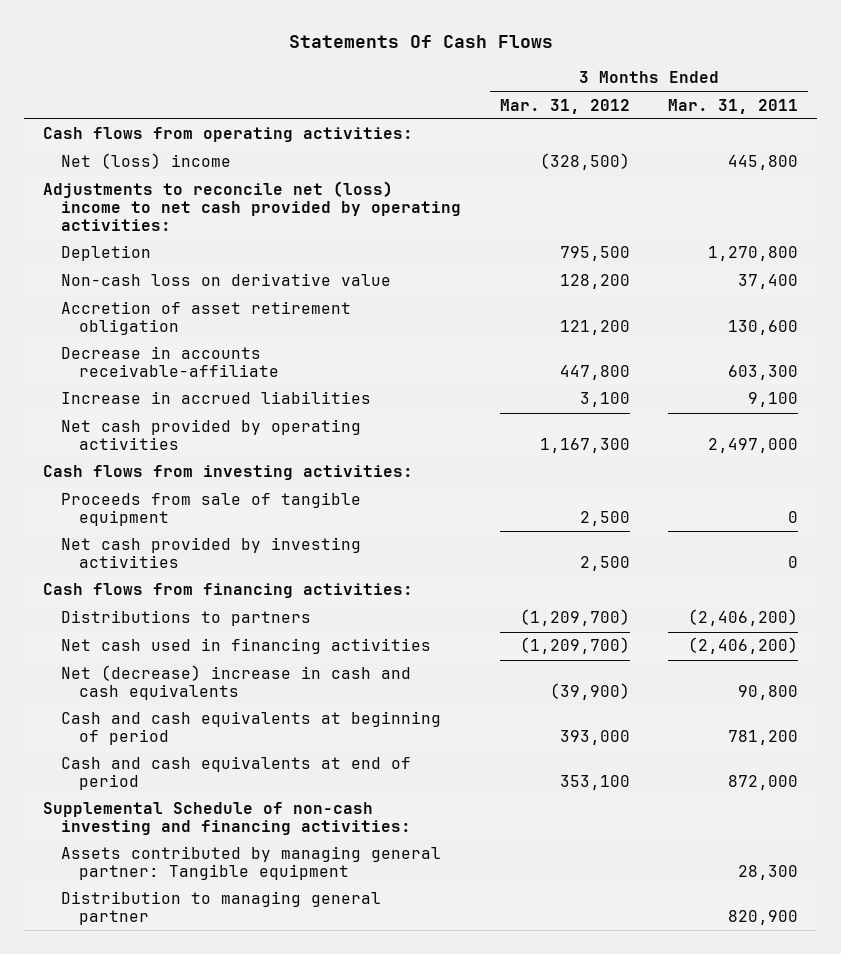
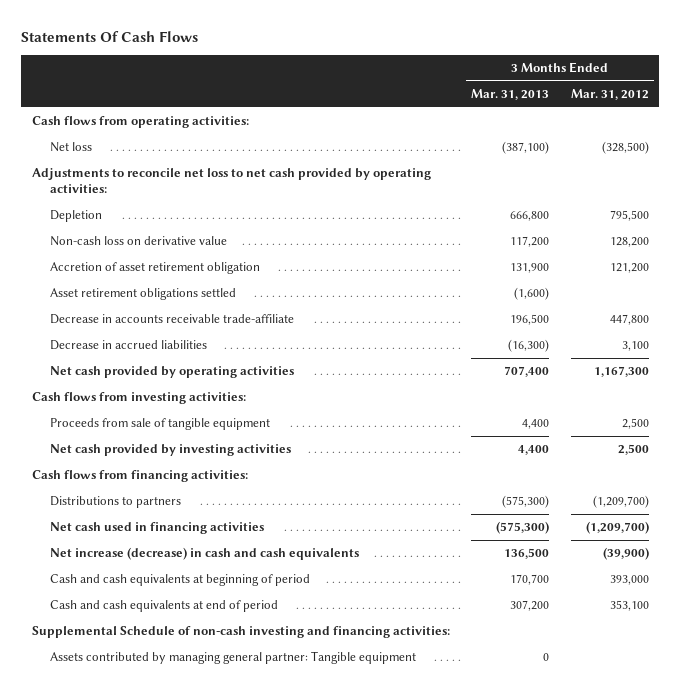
- | 3 Months Ended Mar. 31, 2012 | 3 Months Ended Mar. 31, 2011
+ | 3 Months Ended Mar. 31, 2013 | 3 Months Ended Mar. 31, 2012
- Net (loss) income | (328,500) | 445,800
- Adjustments to reconcile net (loss) income to net cash provided by operating activities:
+ Net loss | (387,100) | (328,500)
+ Adjustments to reconcile net loss to net cash provided by operating activities:
- Decrease in accounts receivable-affiliate | 447,800 | 603,300
- Increase in accrued liabilities | 3,100 | 9,100
+ Asset retirement obligations settled | (1,600) |
+ Decrease in accounts receivable trade-affiliate | 196,500 | 447,800
+ Decrease in accrued liabilities | (16,300) | 3,100
- Net (decrease) increase in cash and cash equivalents | (39,900) | 90,800
+ Net increase (decrease) in cash and cash equivalents | 136,500 | (39,900)
- Distribution to managing general partner | | 820,900

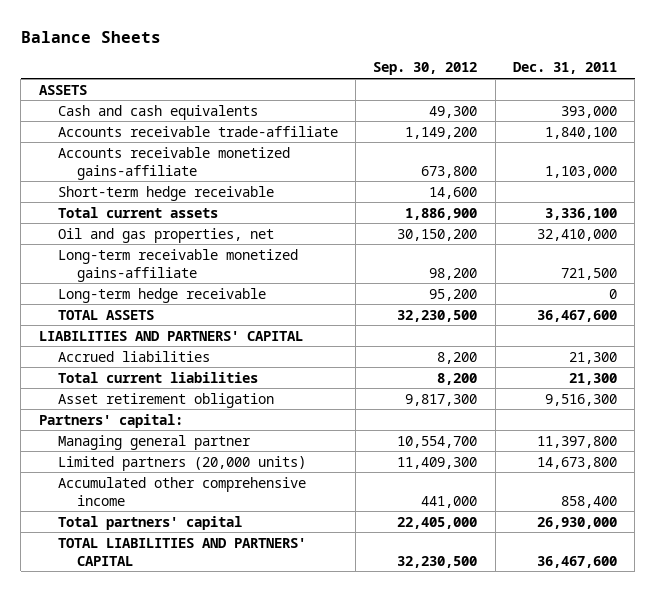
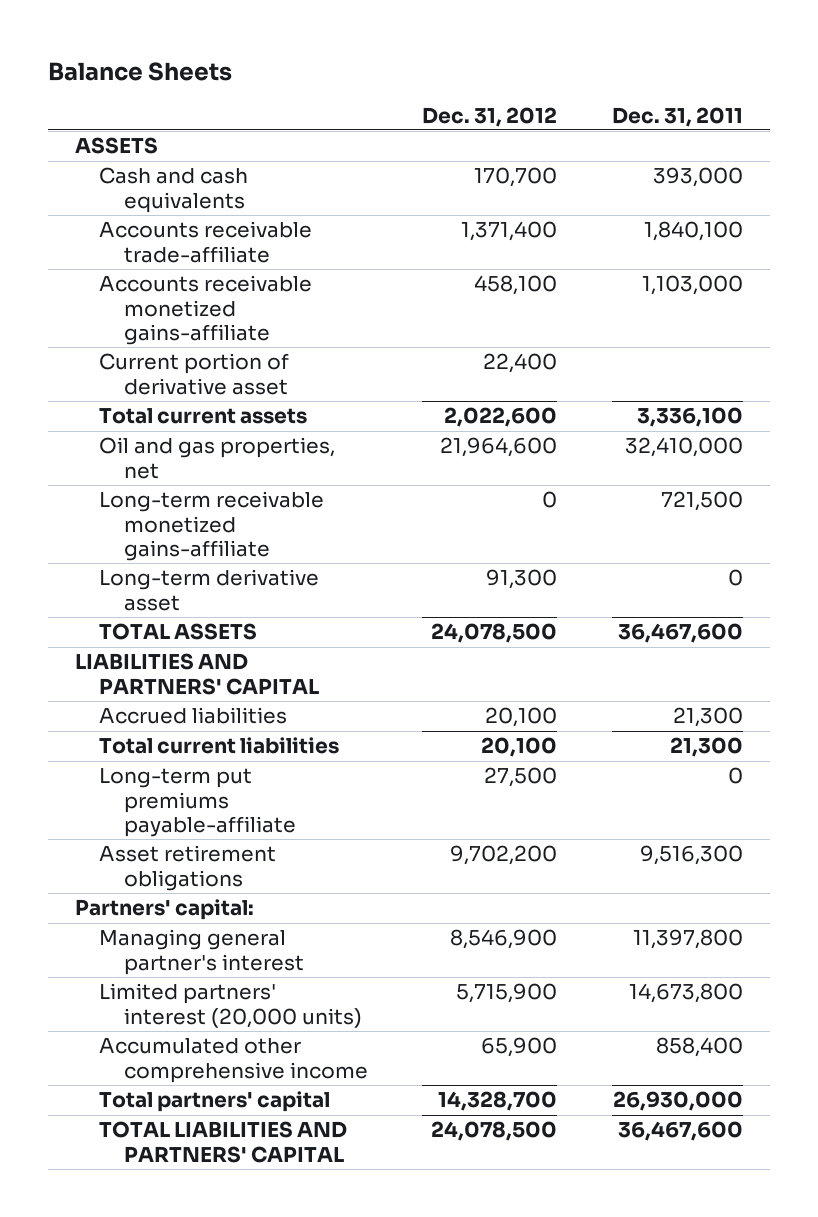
- | Sep. 30, 2012 | Dec. 31, 2011
+ | Dec. 31, 2012 | Dec. 31, 2011
- Short-term hedge receivable | 14,600 |
+ Current portion of derivative asset | 22,400 |
- Long-term hedge receivable | 95,200 | 0
+ Long-term derivative asset | 91,300 | 0
- Asset retirement obligation | 9,817,300 | 9,516,300
+ Long-term put premiums payable-affiliate | 27,500 | 0
+ Asset retirement obligations | 9,702,200 | 9,516,300
- Managing general partner | 10,554,700 | 11,397,800
- Limited partners (20,000 units) | 11,409,300 | 14,673,800
+ Managing general partner's interest | 8,546,900 | 11,397,800
+ Limited partners' interest (20,000 units) | 5,715,900 | 14,673,800

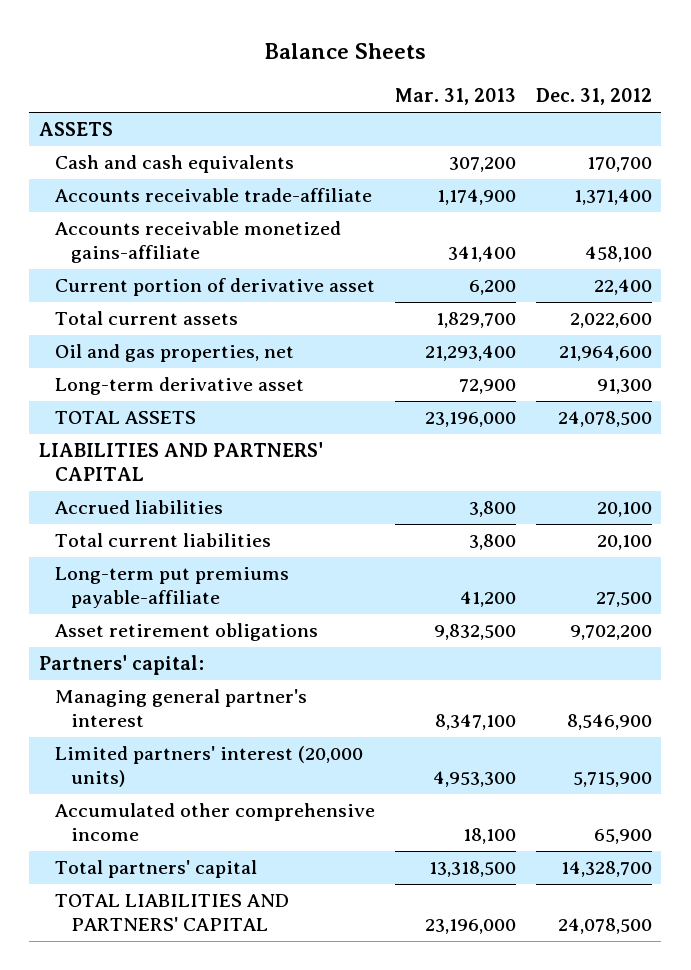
- | Dec. 31, 2012 | Dec. 31, 2011
+ | Mar. 31, 2013 | Dec. 31, 2012
- Long-term receivable monetized gains-affiliate | 0 | 721,500

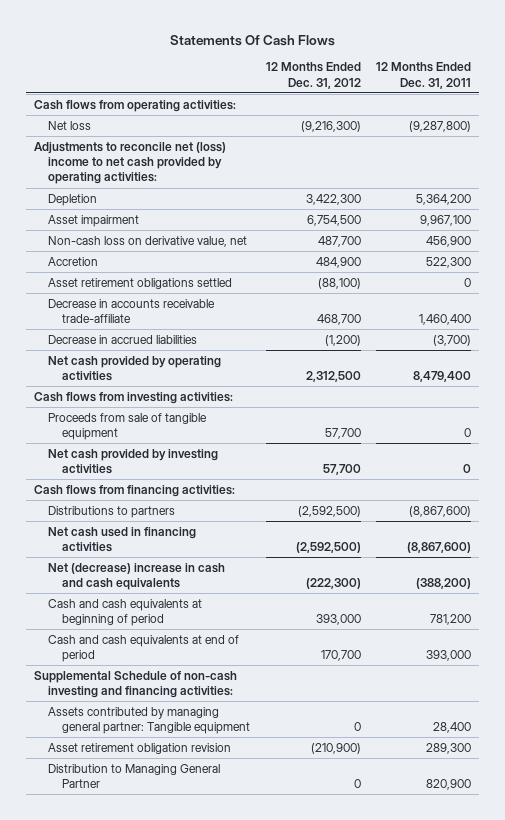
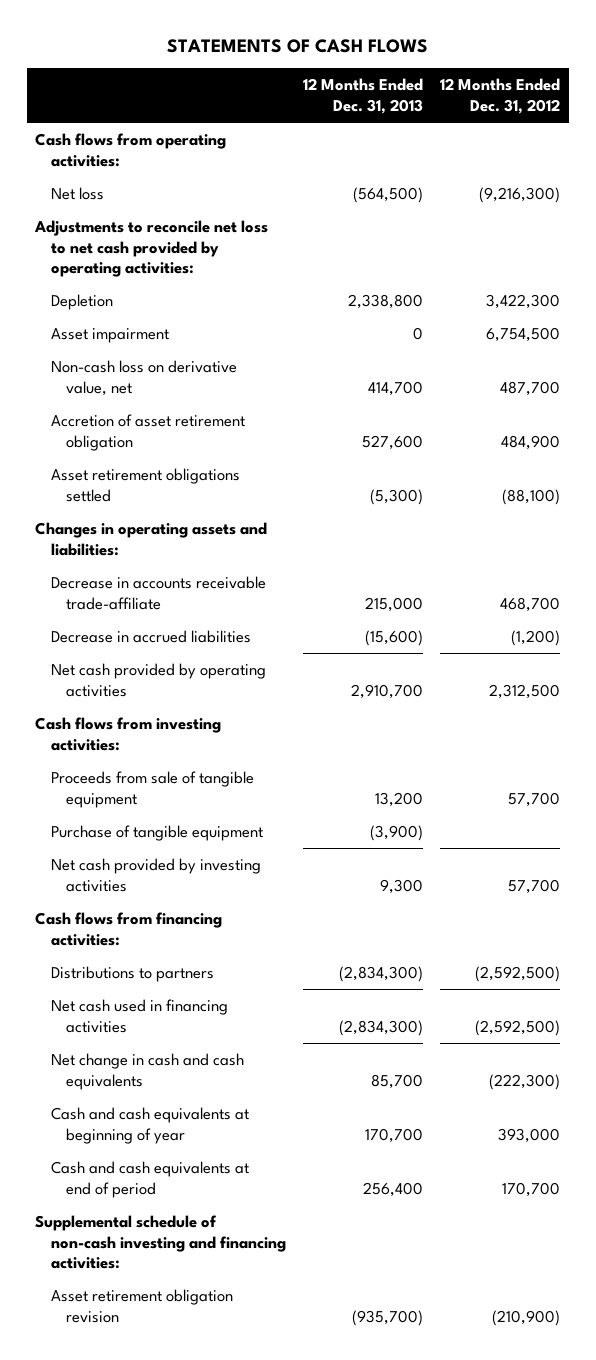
- Statements Of Cash Flows
+ STATEMENTS OF CASH FLOWS
- | 12 Months Ended Dec. 31, 2012 | 12 Months Ended Dec. 31, 2011
+ | 12 Months Ended Dec. 31, 2013 | 12 Months Ended Dec. 31, 2012
- Adjustments to reconcile net (loss) income to net cash provided by operating activities:
+ Adjustments to reconcile net loss to net cash provided by operating activities:
- Accretion | 484,900 | 522,300
+ Accretion of asset retirement obligation | 527,600 | 484,900
+ Changes in operating assets and liabilities:
+ Purchase of tangible equipment | (3,900) |
- Net (decrease) increase in cash and cash equivalents | (222,300) | (388,200)
- Cash and cash equivalents at beginning of period | 393,000 | 781,200
+ Net change in cash and cash equivalents | 85,700 | (222,300)
+ Cash and cash equivalents at beginning of year | 170,700 | 393,000
- Supplemental Schedule of non-cash investing and financing activities:
- Assets contributed by managing general partner: Tangible equipment | 0 | 28,400
+ Supplemental schedule of non-cash investing and financing activities:
- Distribution to Managing General Partner | 0 | 820,900

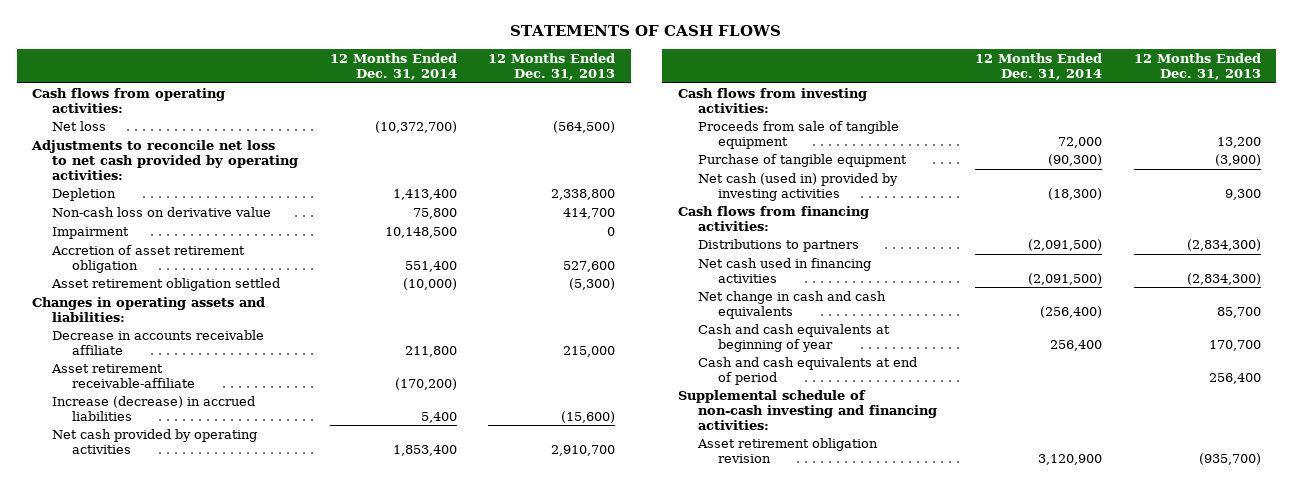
- | 12 Months Ended Dec. 31, 2013 | 12 Months Ended Dec. 31, 2012
+ | 12 Months Ended Dec. 31, 2014 | 12 Months Ended Dec. 31, 2013
- Asset impairment | 0 | 6,754,500
- Non-cash loss on derivative value, net | 414,700 | 487,700
+ Non-cash loss on derivative value | 75,800 | 414,700
+ Impairment | 10,148,500 | 0
- Asset retirement obligations settled | (5,300) | (88,100)
+ Asset retirement obligation settled | (10,000) | (5,300)
- Decrease in accounts receivable trade-affiliate | 215,000 | 468,700
- Decrease in accrued liabilities | (15,600) | (1,200)
+ Decrease in accounts receivable affiliate | 211,800 | 215,000
+ Asset retirement receivable-affiliate | (170,200) |
+ Increase (decrease) in accrued liabilities | 5,400 | (15,600)
- Net cash provided by investing activities | 9,300 | 57,700
+ Net cash (used in) provided by investing activities | (18,300) | 9,300

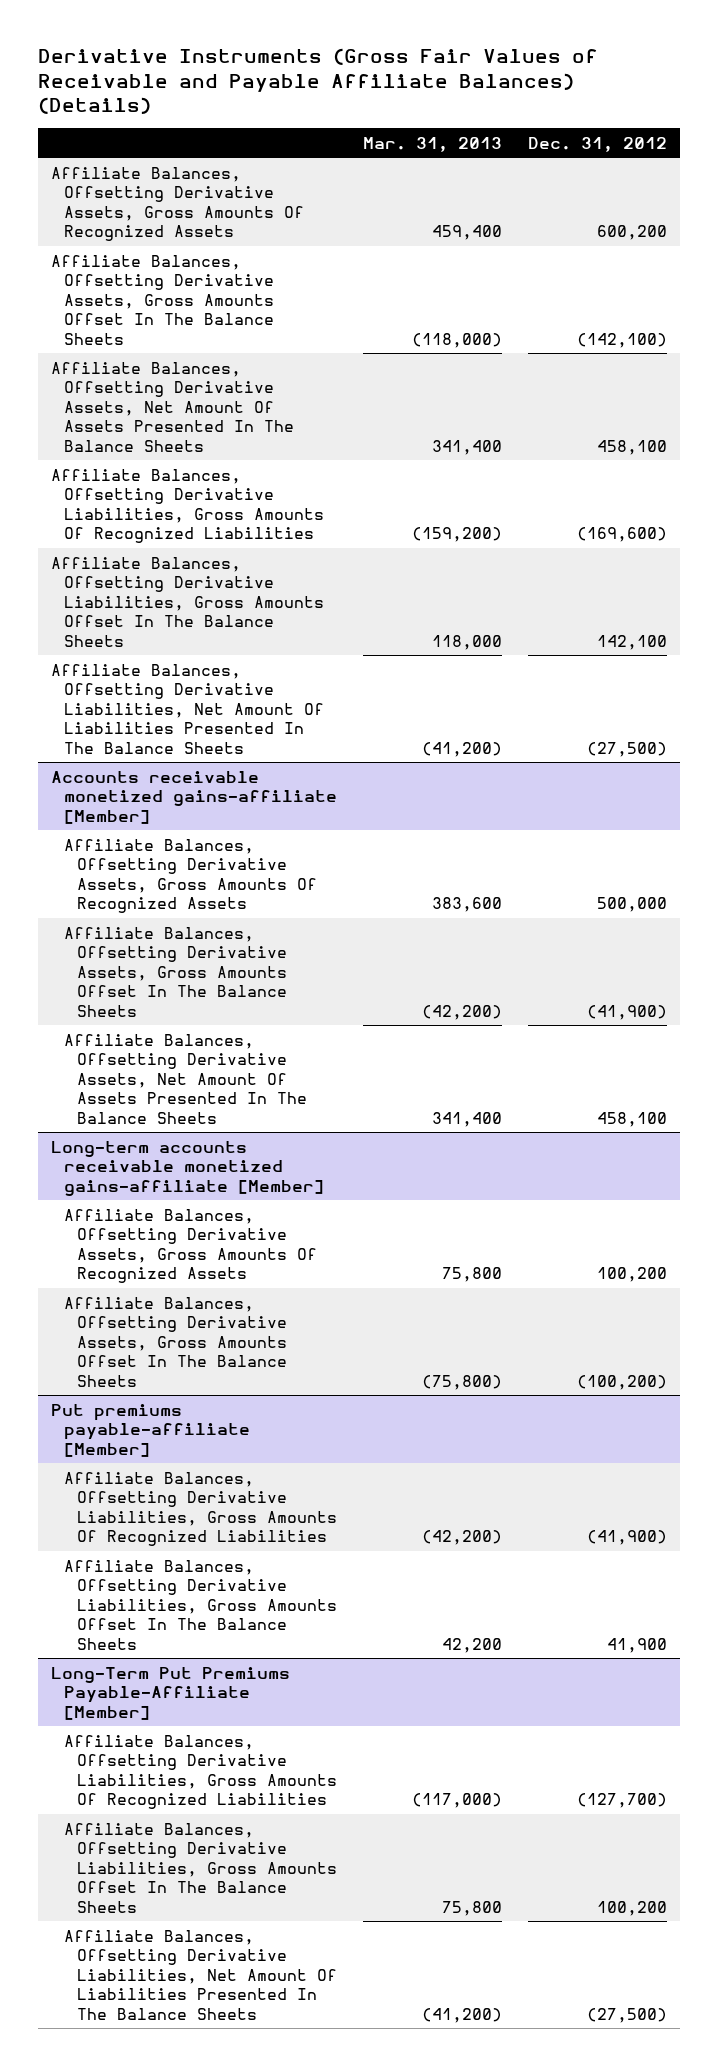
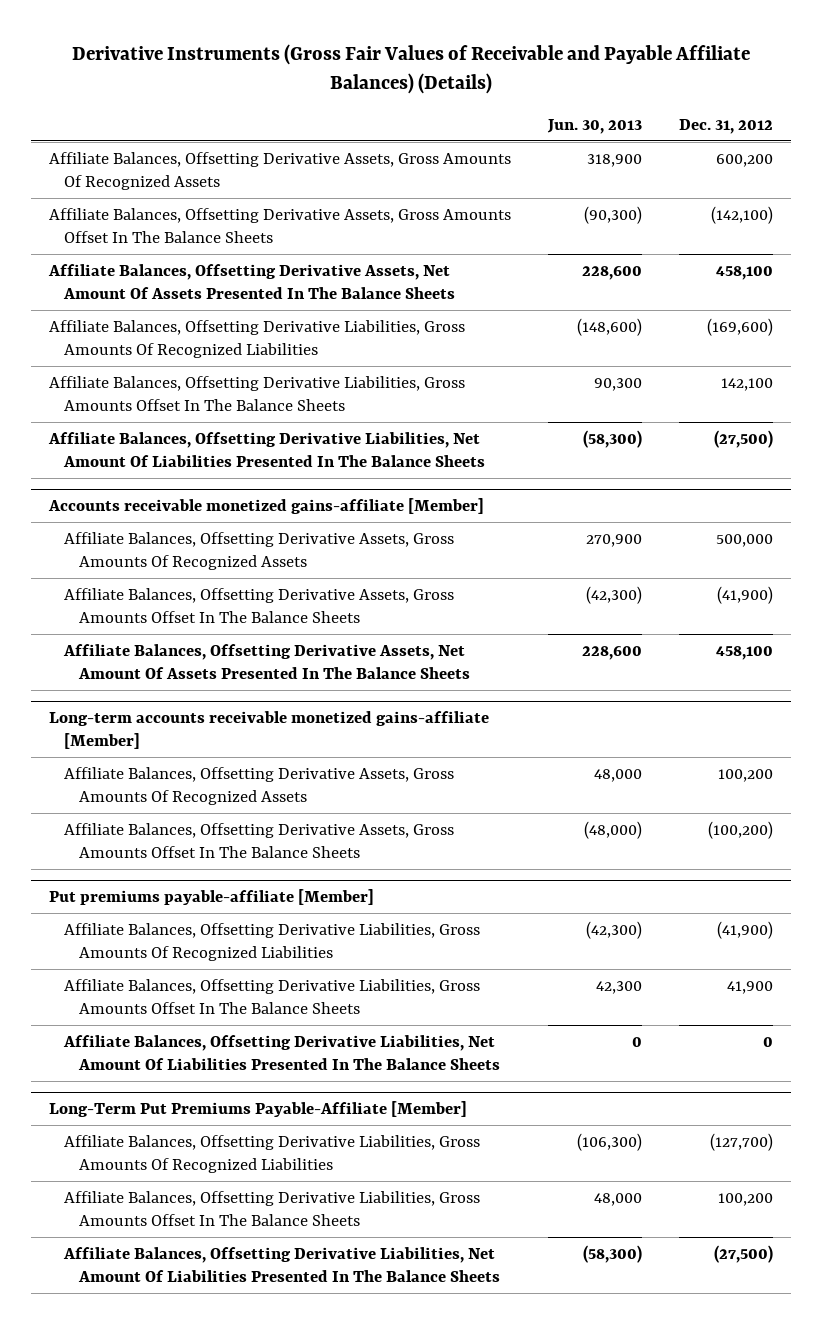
- | Mar. 31, 2013 | Dec. 31, 2012
+ | Jun. 30, 2013 | Dec. 31, 2012
@ Put premiums payable-affiliate [Member]
+ Affiliate Balances, Offsetting Derivative Liabilities, Net Amount Of Liabilities Presented In The Balance Sheets | 0 | 0

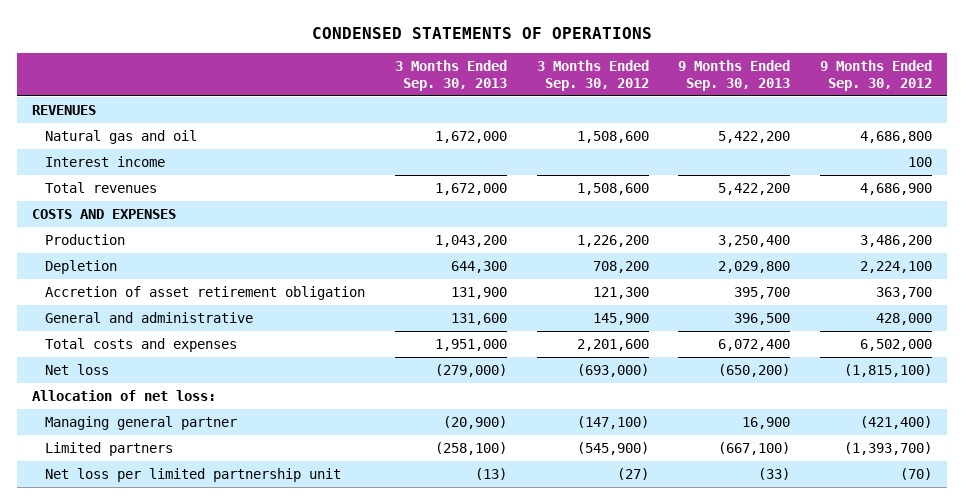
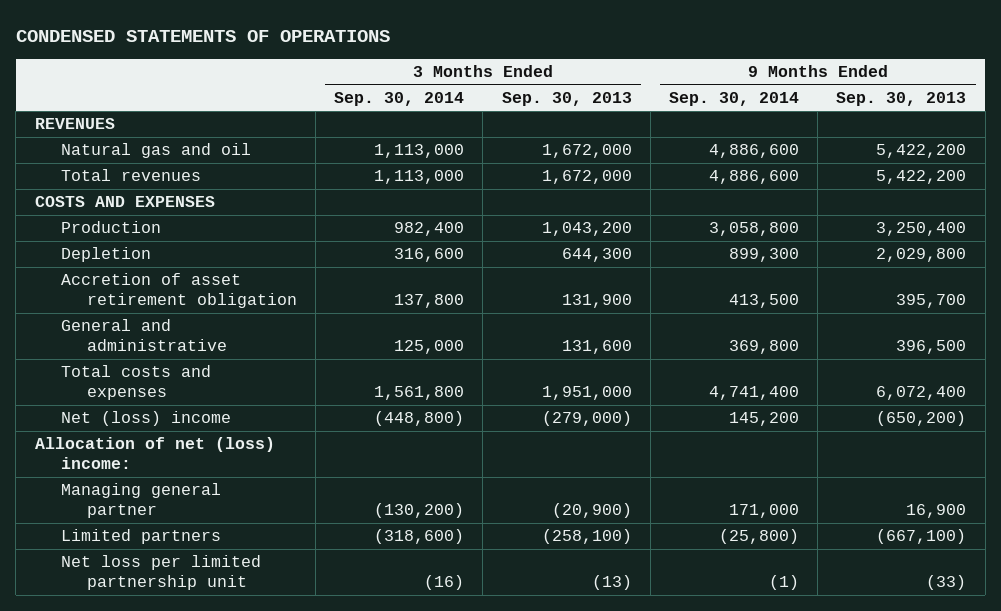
- | 3 Months Ended Sep. 30, 2013 | 3 Months Ended Sep. 30, 2012 | 9 Months Ended Sep. 30, 2013 | 9 Months Ended Sep. 30, 2012
+ | 3 Months Ended Sep. 30, 2014 | 3 Months Ended Sep. 30, 2013 | 9 Months Ended Sep. 30, 2014 | 9 Months Ended Sep. 30, 2013
- Interest income | | | | 100
- Net loss | (279,000) | (693,000) | (650,200) | (1,815,100)
- Allocation of net loss:
+ Net (loss) income | (448,800) | (279,000) | 145,200 | (650,200)
+ Allocation of net (loss) income:

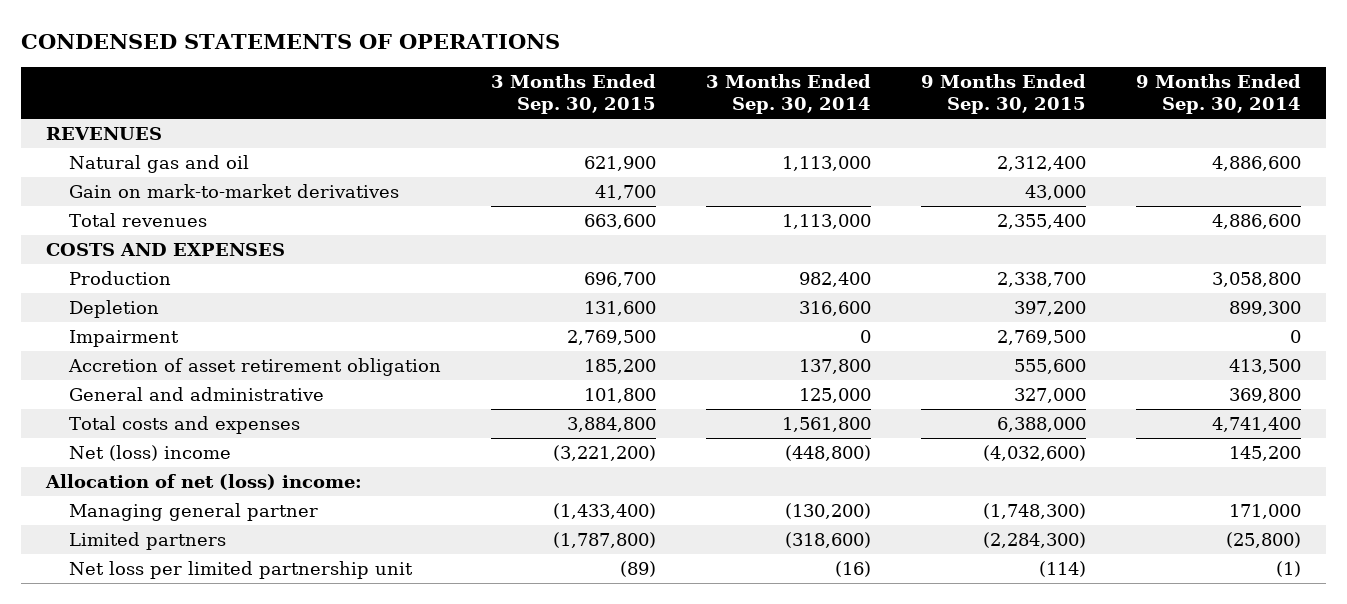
- | 3 Months Ended Sep. 30, 2014 | 3 Months Ended Sep. 30, 2013 | 9 Months Ended Sep. 30, 2014 | 9 Months Ended Sep. 30, 2013
+ | 3 Months Ended Sep. 30, 2015 | 3 Months Ended Sep. 30, 2014 | 9 Months Ended Sep. 30, 2015 | 9 Months Ended Sep. 30, 2014
+ Gain on mark-to-market derivatives | 41,700 | | 43,000 |
+ Impairment | 2,769,500 | 0 | 2,769,500 | 0

